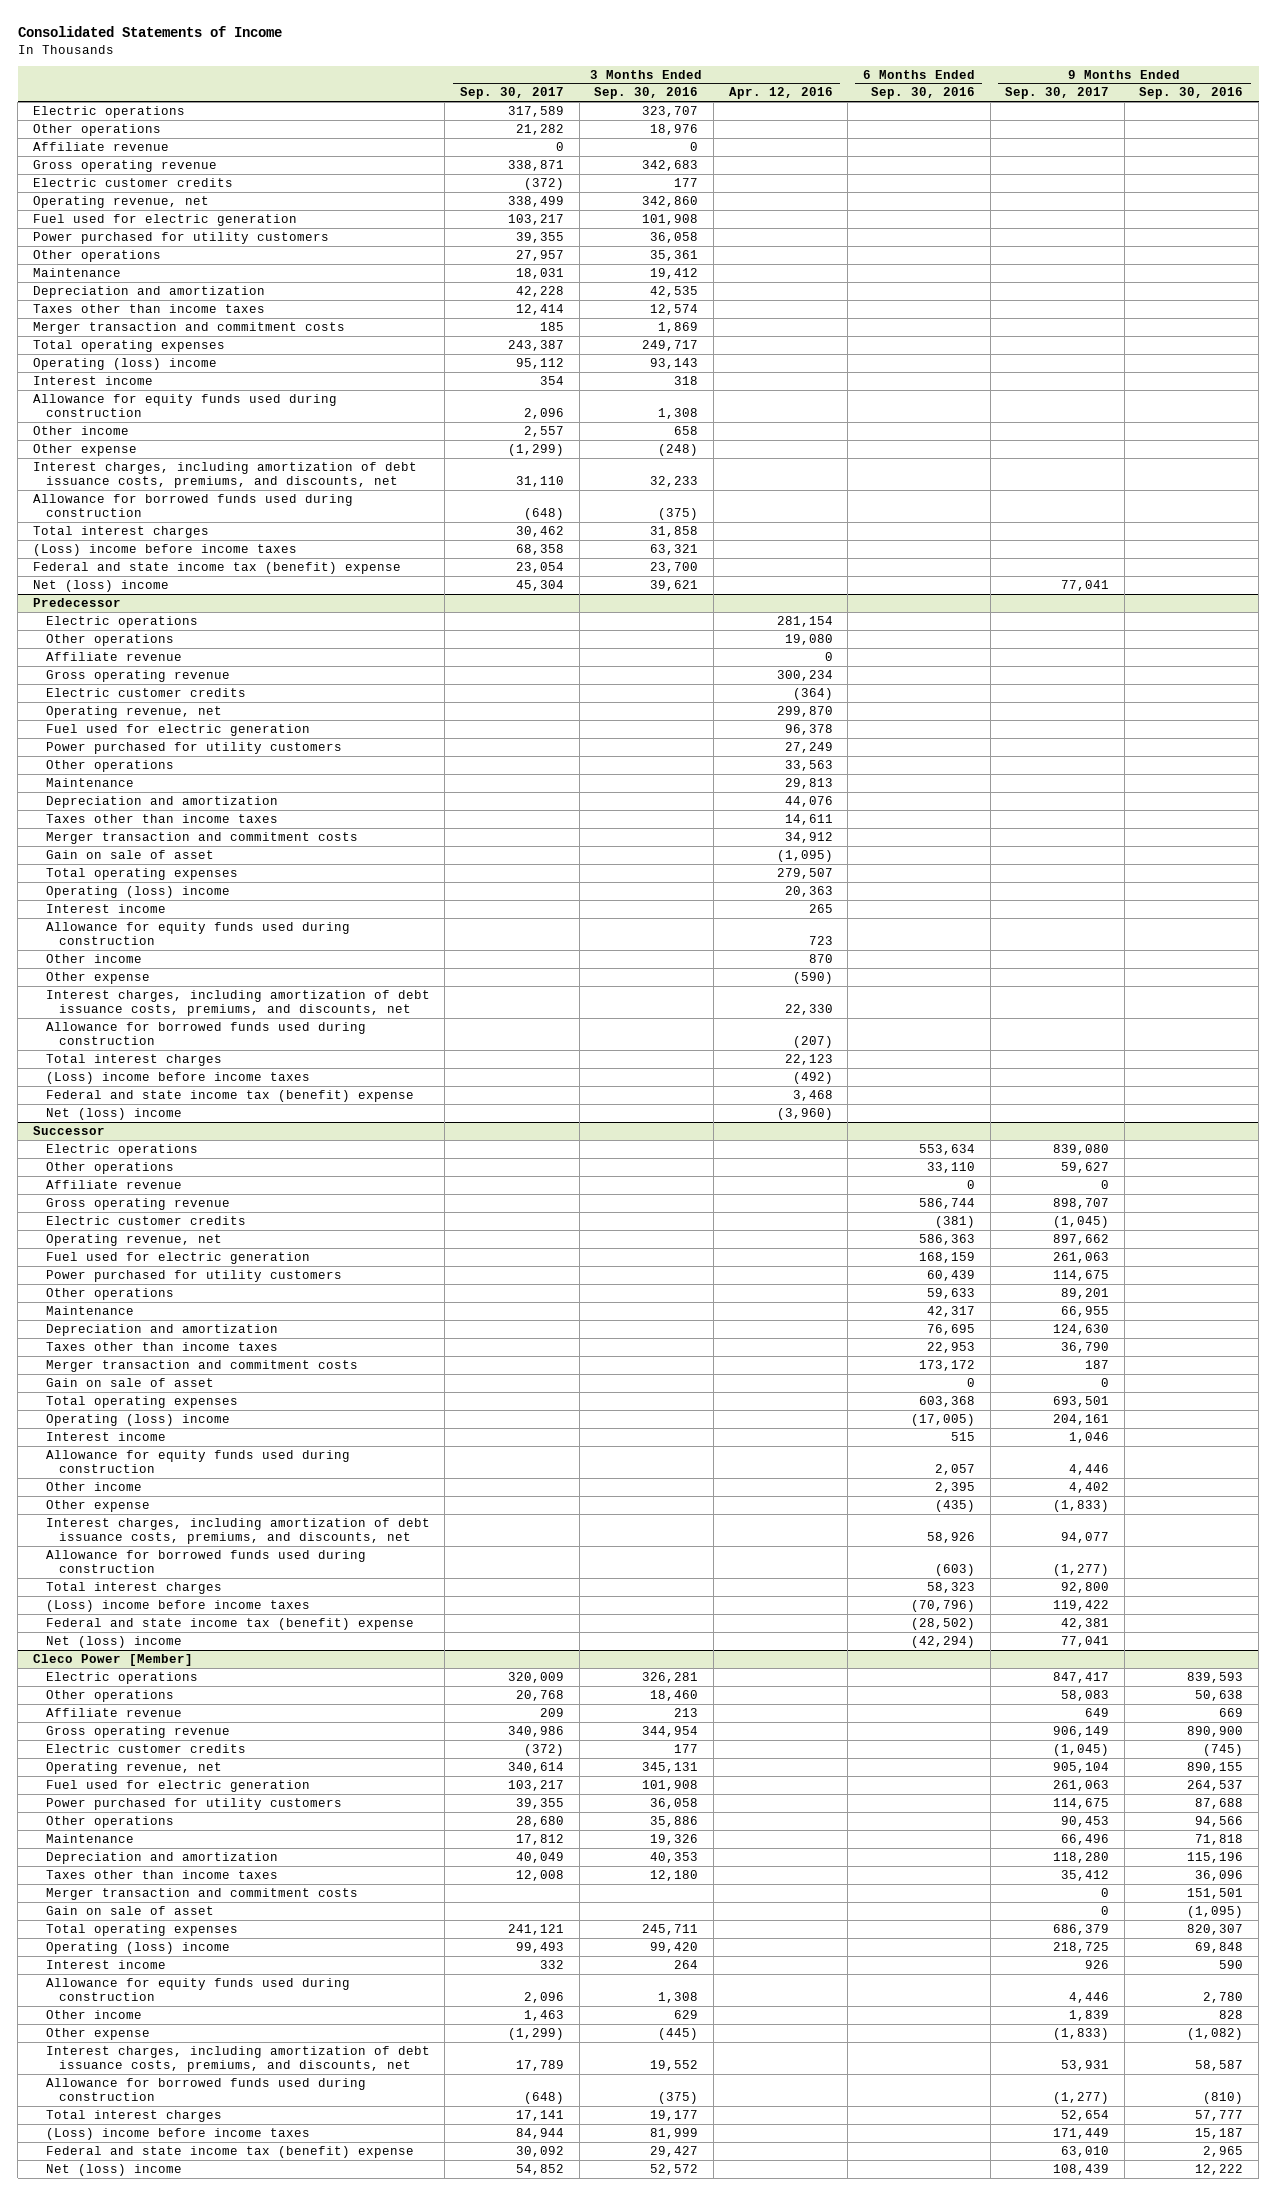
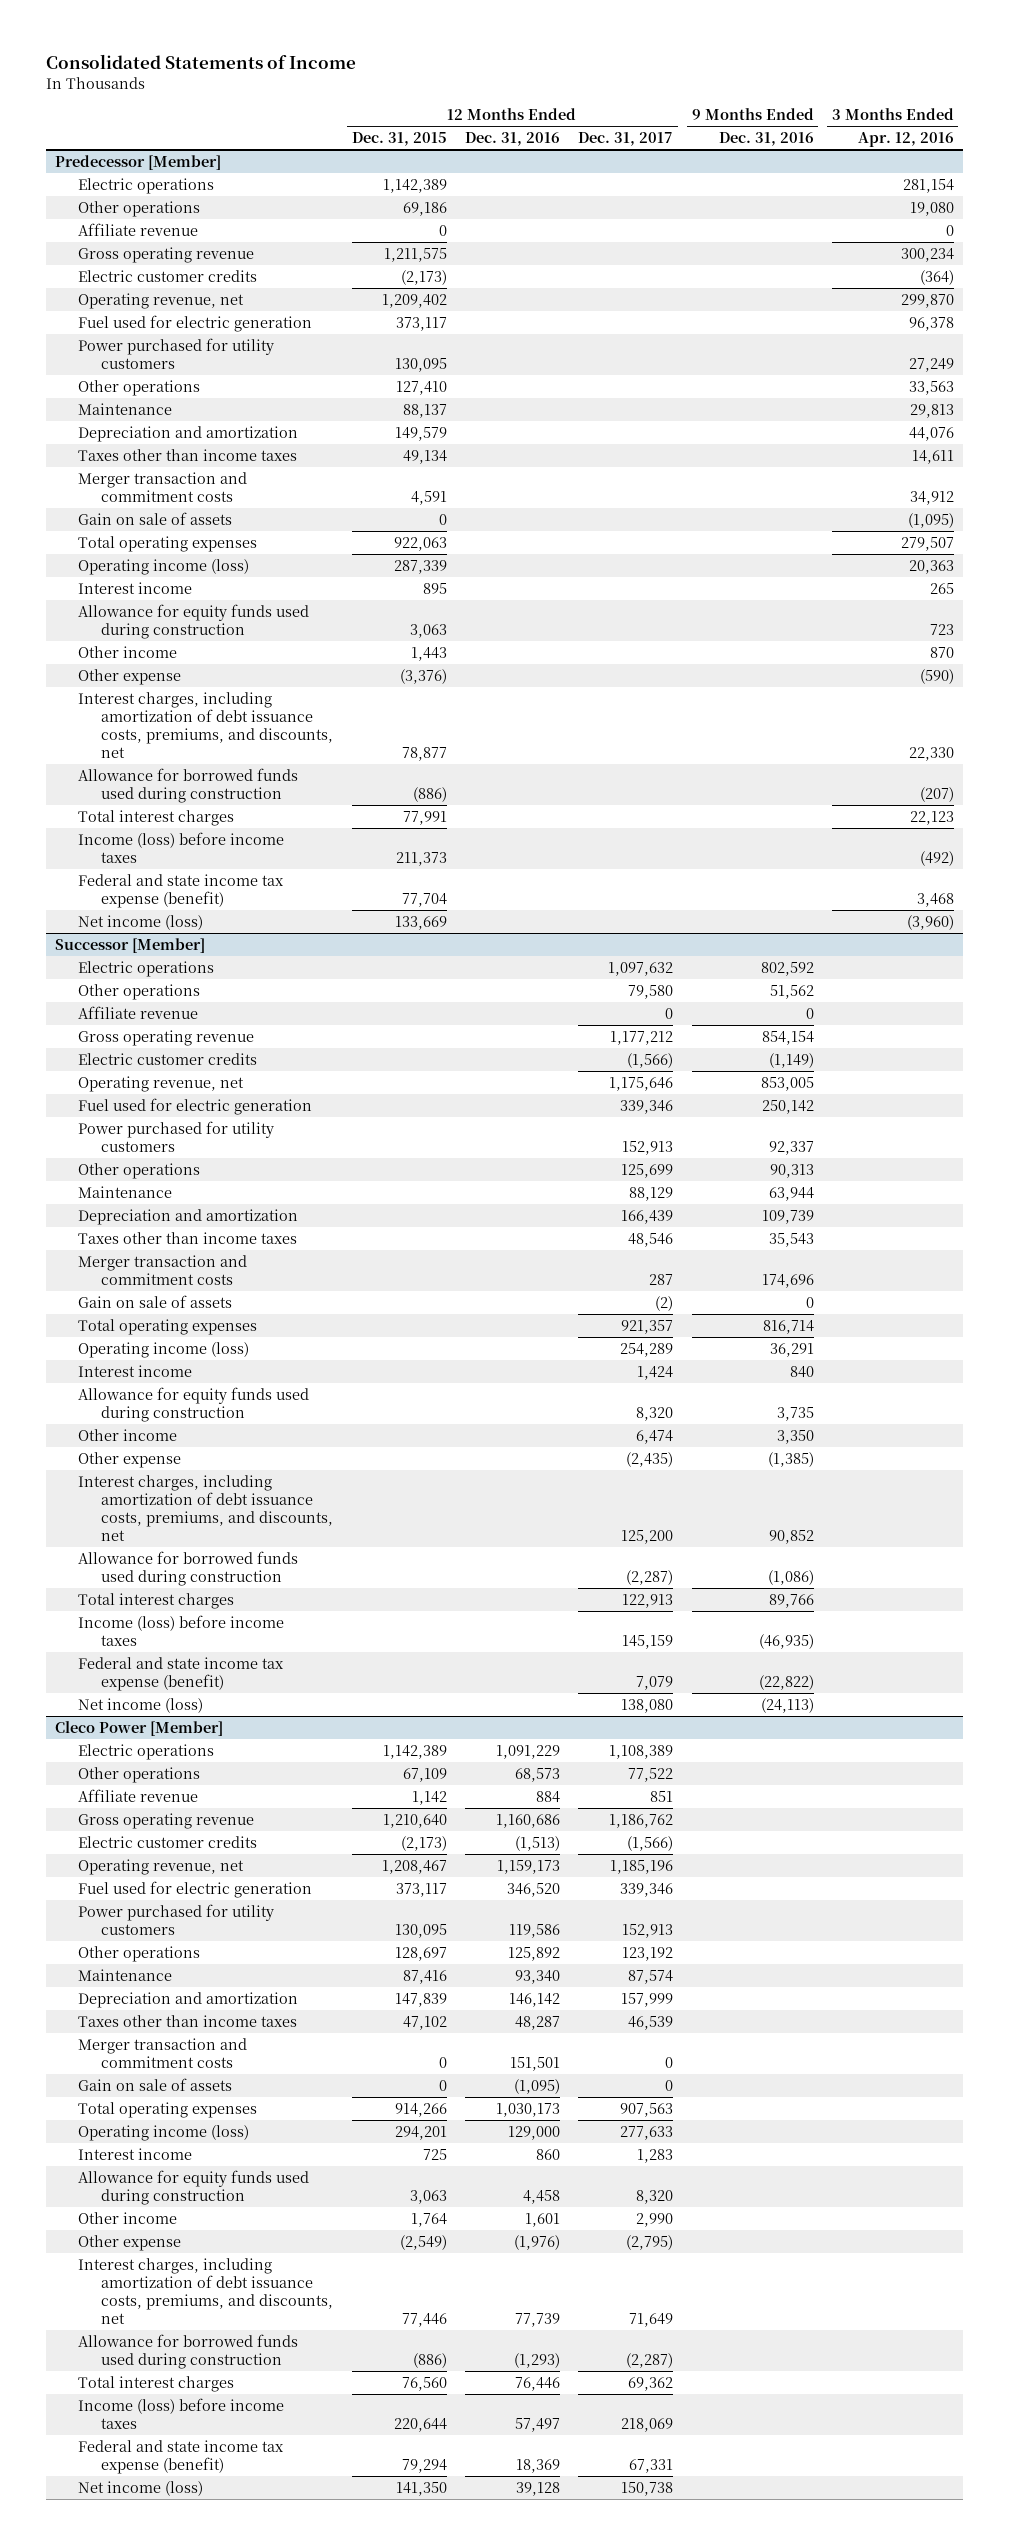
- | 3 Months Ended Sep. 30, 2017 | 3 Months Ended Sep. 30, 2016 | 3 Months Ended Apr. 12, 2016 | 6 Months Ended Sep. 30, 2016 | 9 Months Ended Sep. 30, 2017 | 9 Months Ended Sep. 30, 2016
+ | 12 Months Ended Dec. 31, 2015 | 12 Months Ended Dec. 31, 2016 | 12 Months Ended Dec. 31, 2017 | 9 Months Ended Dec. 31, 2016 | 3 Months Ended Apr. 12, 2016
- Electric operations | 317,589 | 323,707 | | | |
- Other operations | 21,282 | 18,976 | | | |
- Affiliate revenue | 0 | 0 | | | |
- Gross operating revenue | 338,871 | 342,683 | | | |
- Electric customer credits | (372) | 177 | | | |
- Operating revenue, net | 338,499 | 342,860 | | | |
- Fuel used for electric generation | 103,217 | 101,908 | | | |
- Power purchased for utility customers | 39,355 | 36,058 | | | |
- Other operations | 27,957 | 35,361 | | | |
- Maintenance | 18,031 | 19,412 | | | |
- Depreciation and amortization | 42,228 | 42,535 | | | |
- Taxes other than income taxes | 12,414 | 12,574 | | | |
- Merger transaction and commitment costs | 185 | 1,869 | | | |
- Total operating expenses | 243,387 | 249,717 | | | |
- Operating (loss) income | 95,112 | 93,143 | | | |
- Interest income | 354 | 318 | | | |
- Allowance for equity funds used during construction | 2,096 | 1,308 | | | |
- Other income | 2,557 | 658 | | | |
- Other expense | (1,299) | (248) | | | |
- Interest charges, including amortization of debt issuance costs, premiums, and discounts, net | 31,110 | 32,233 | | | |
- Allowance for borrowed funds used during construction | (648) | (375) | | | |
- Total interest charges | 30,462 | 31,858 | | | |
- (Loss) income before income taxes | 68,358 | 63,321 | | | |
- Federal and state income tax (benefit) expense | 23,054 | 23,700 | | | |
- Net (loss) income | 45,304 | 39,621 | | | 77,041 |
- Predecessor
+ Predecessor [Member]
- Gain on sale of asset | | | (1,095) | | |
+ Gain on sale of assets | 0 | | | | (1,095)
- Operating (loss) income | | | 20,363 | | |
+ Operating income (loss) | 287,339 | | | | 20,363
- (Loss) income before income taxes | | | (492) | | |
- Federal and state income tax (benefit) expense | | | 3,468 | | |
- Net (loss) income | | | (3,960) | | |
- Successor
+ Income (loss) before income taxes | 211,373 | | | | (492)
+ Federal and state income tax expense (benefit) | 77,704 | | | | 3,468
+ Net income (loss) | 133,669 | | | | (3,960)
+ Successor [Member]
- Gain on sale of asset | | | | 0 | 0 |
+ Gain on sale of assets | | | (2) | 0 |
- Operating (loss) income | | | | (17,005) | 204,161 |
+ Operating income (loss) | | | 254,289 | 36,291 |
- (Loss) income before income taxes | | | | (70,796) | 119,422 |
- Federal and state income tax (benefit) expense | | | | (28,502) | 42,381 |
- Net (loss) income | | | | (42,294) | 77,041 |
+ Income (loss) before income taxes | | | 145,159 | (46,935) |
+ Federal and state income tax expense (benefit) | | | 7,079 | (22,822) |
+ Net income (loss) | | | 138,080 | (24,113) |
@ Cleco Power [Member]
- Gain on sale of asset | | | | | 0 | (1,095)
+ Gain on sale of assets | 0 | (1,095) | 0 | |
- Operating (loss) income | 99,493 | 99,420 | | | 218,725 | 69,848
+ Operating income (loss) | 294,201 | 129,000 | 277,633 | |
- (Loss) income before income taxes | 84,944 | 81,999 | | | 171,449 | 15,187
- Federal and state income tax (benefit) expense | 30,092 | 29,427 | | | 63,010 | 2,965
- Net (loss) income | 54,852 | 52,572 | | | 108,439 | 12,222
+ Income (loss) before income taxes | 220,644 | 57,497 | 218,069 | |
+ Federal and state income tax expense (benefit) | 79,294 | 18,369 | 67,331 | |
+ Net income (loss) | 141,350 | 39,128 | 150,738 | |

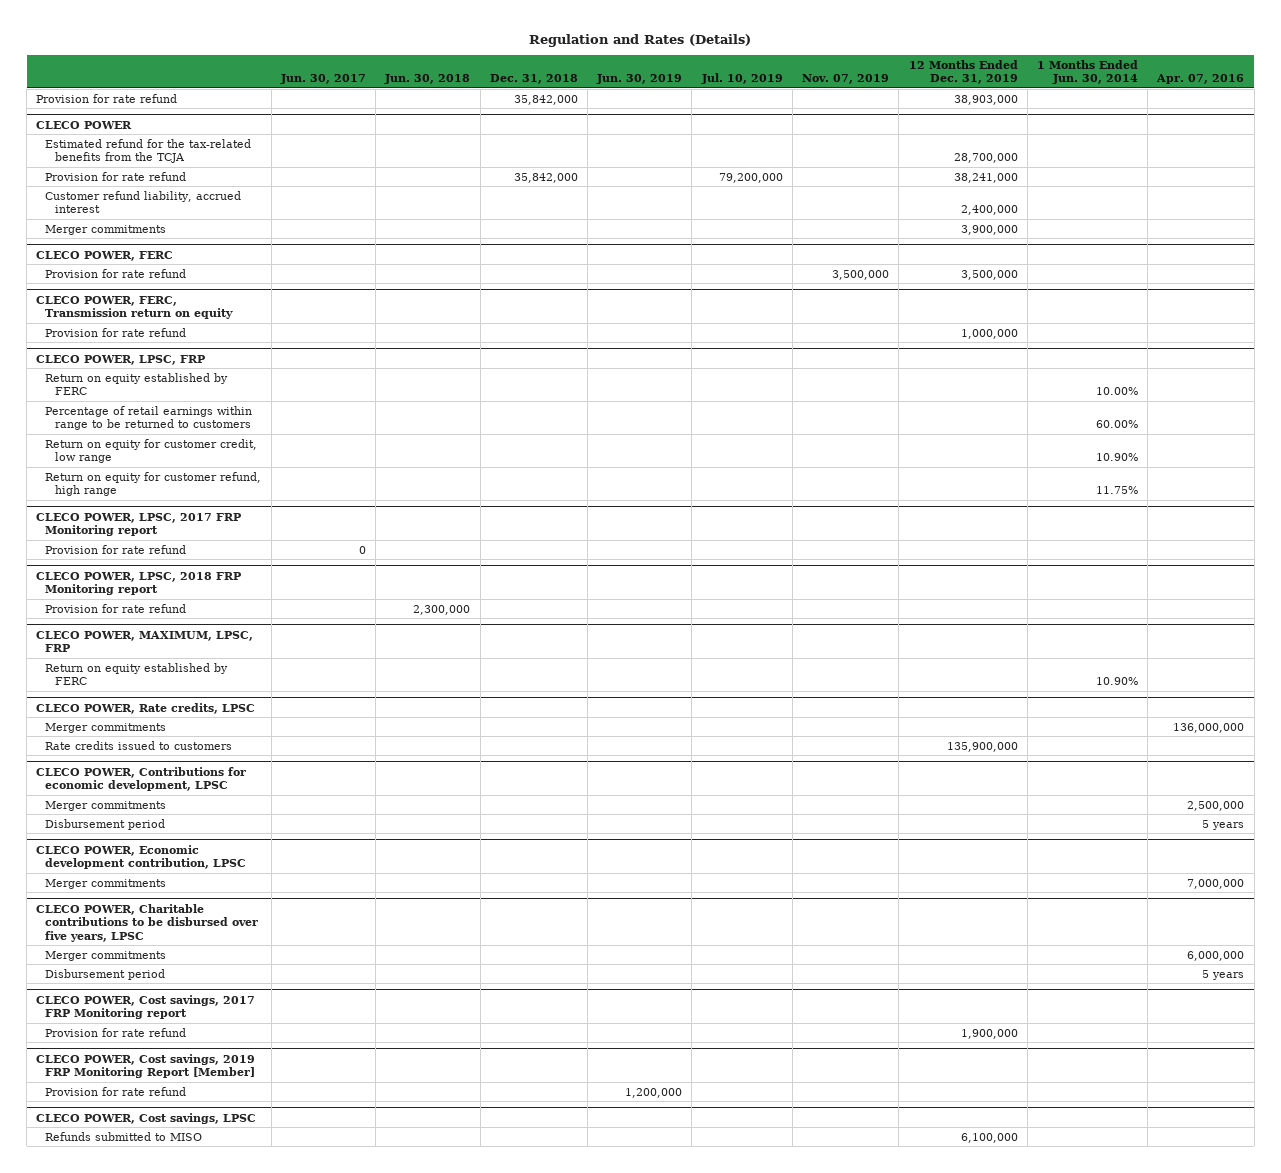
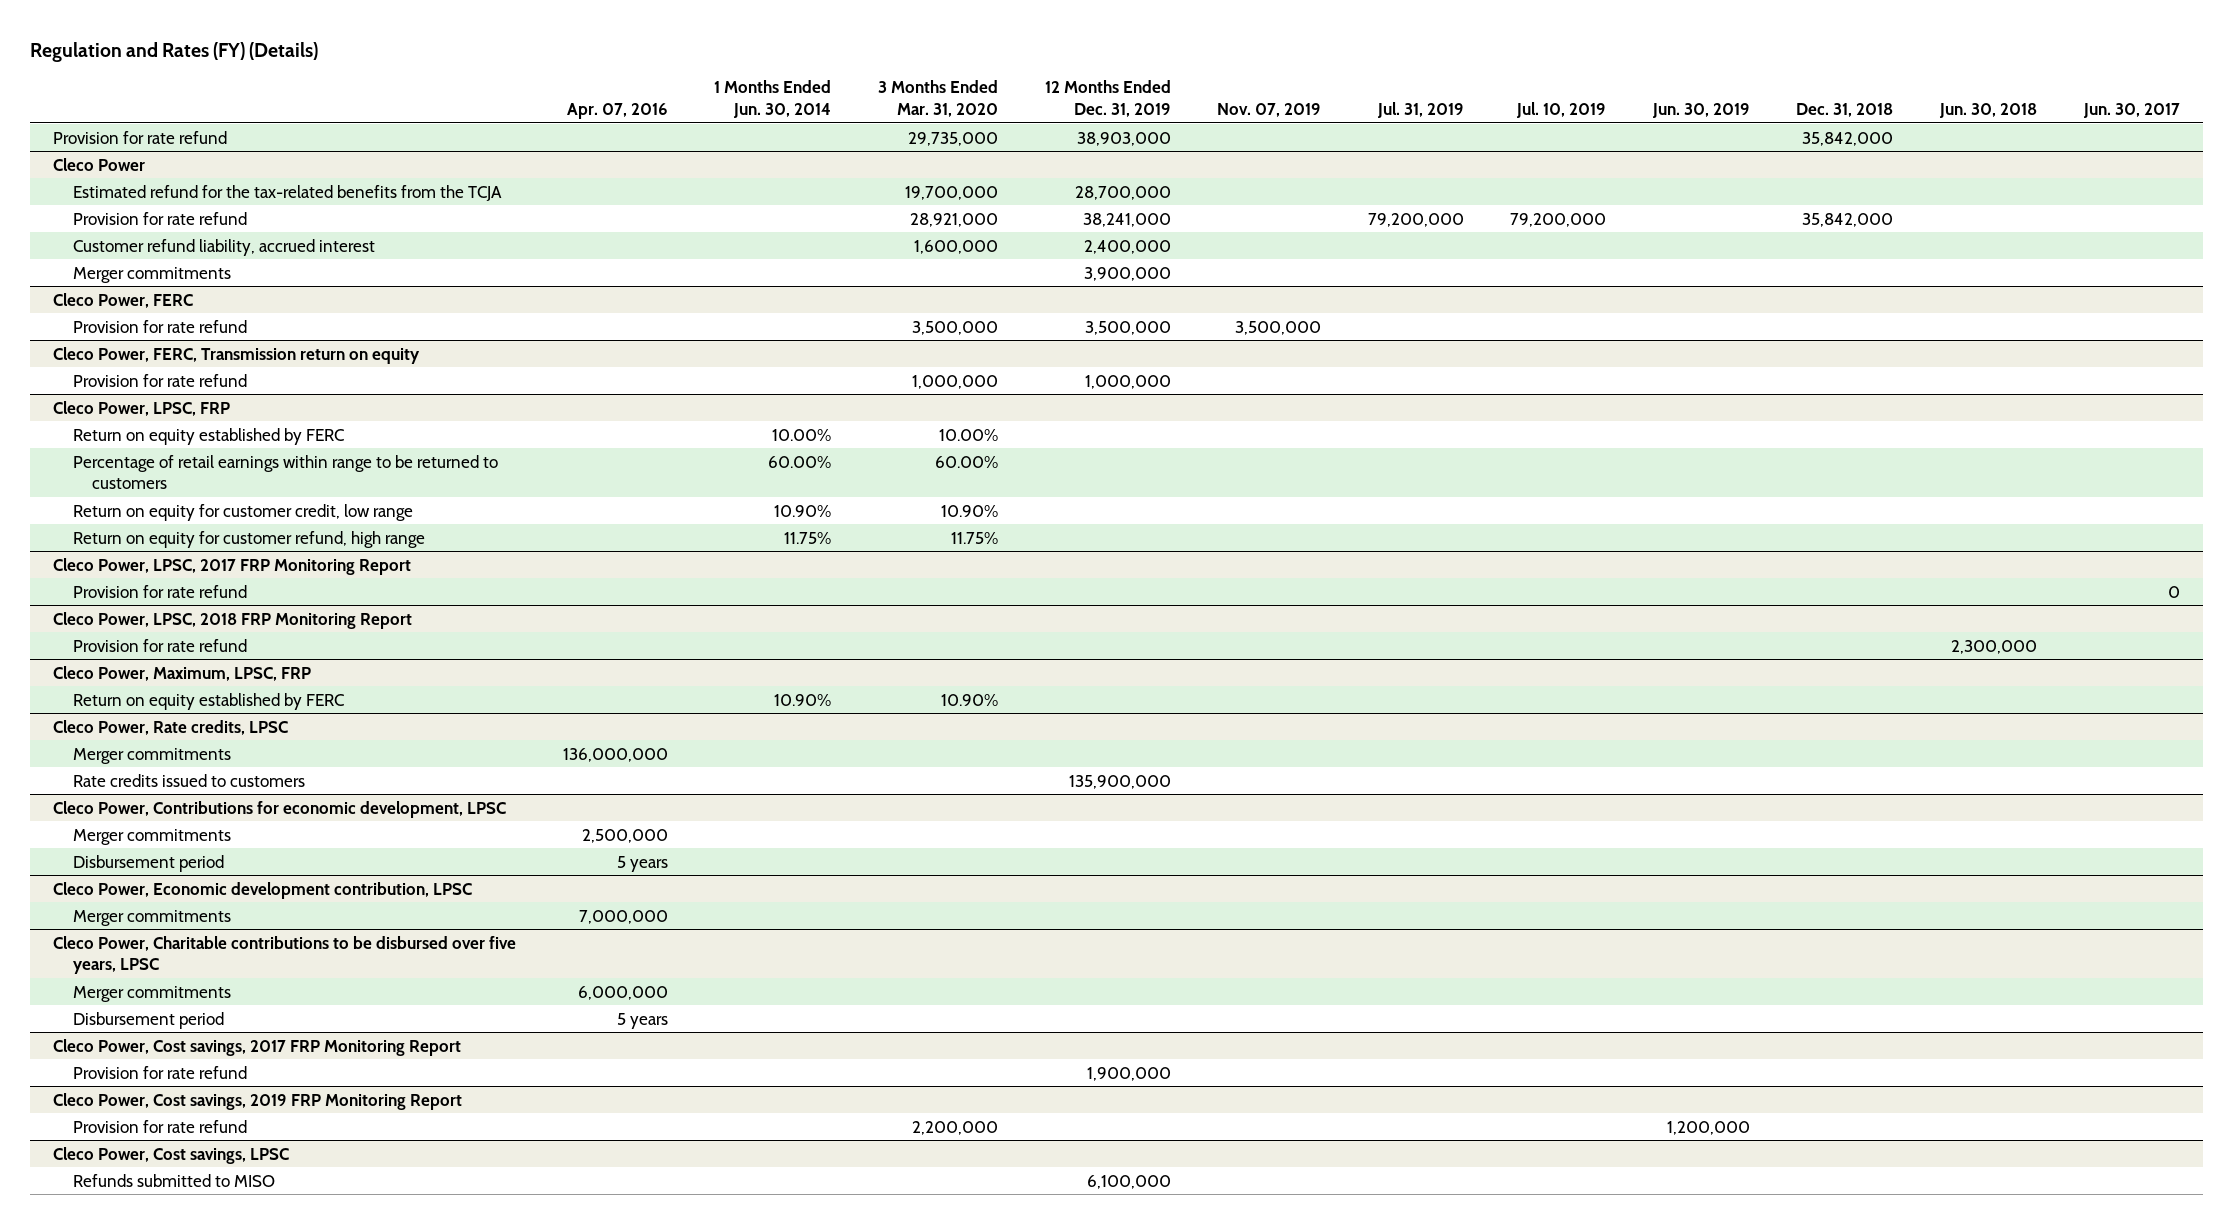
- Regulation and Rates (Details)
+ Regulation and Rates (FY) (Details)
- | Jun. 30, 2017 | Jun. 30, 2018 | Dec. 31, 2018 | Jun. 30, 2019 | Jul. 10, 2019 | Nov. 07, 2019 | 12 Months Ended Dec. 31, 2019 | 1 Months Ended Jun. 30, 2014 | Apr. 07, 2016
+ | Apr. 07, 2016 | 1 Months Ended Jun. 30, 2014 | 3 Months Ended Mar. 31, 2020 | 12 Months Ended Dec. 31, 2019 | Nov. 07, 2019 | Jul. 31, 2019 | Jul. 10, 2019 | Jun. 30, 2019 | Dec. 31, 2018 | Jun. 30, 2018 | Jun. 30, 2017
- CLECO POWER
+ Cleco Power
- CLECO POWER, FERC
+ Cleco Power, FERC
- CLECO POWER, FERC, Transmission return on equity
+ Cleco Power, FERC, Transmission return on equity
- CLECO POWER, LPSC, FRP
+ Cleco Power, LPSC, FRP
- CLECO POWER, LPSC, 2017 FRP Monitoring report
+ Cleco Power, LPSC, 2017 FRP Monitoring Report
- CLECO POWER, LPSC, 2018 FRP Monitoring report
+ Cleco Power, LPSC, 2018 FRP Monitoring Report
- CLECO POWER, MAXIMUM, LPSC, FRP
+ Cleco Power, Maximum, LPSC, FRP
- CLECO POWER, Rate credits, LPSC
+ Cleco Power, Rate credits, LPSC
- CLECO POWER, Contributions for economic development, LPSC
+ Cleco Power, Contributions for economic development, LPSC
- CLECO POWER, Economic development contribution, LPSC
+ Cleco Power, Economic development contribution, LPSC
- CLECO POWER, Charitable contributions to be disbursed over five years, LPSC
+ Cleco Power, Charitable contributions to be disbursed over five years, LPSC
- CLECO POWER, Cost savings, 2017 FRP Monitoring report
+ Cleco Power, Cost savings, 2017 FRP Monitoring Report
- CLECO POWER, Cost savings, 2019 FRP Monitoring Report [Member]
+ Cleco Power, Cost savings, 2019 FRP Monitoring Report
- CLECO POWER, Cost savings, LPSC
+ Cleco Power, Cost savings, LPSC

